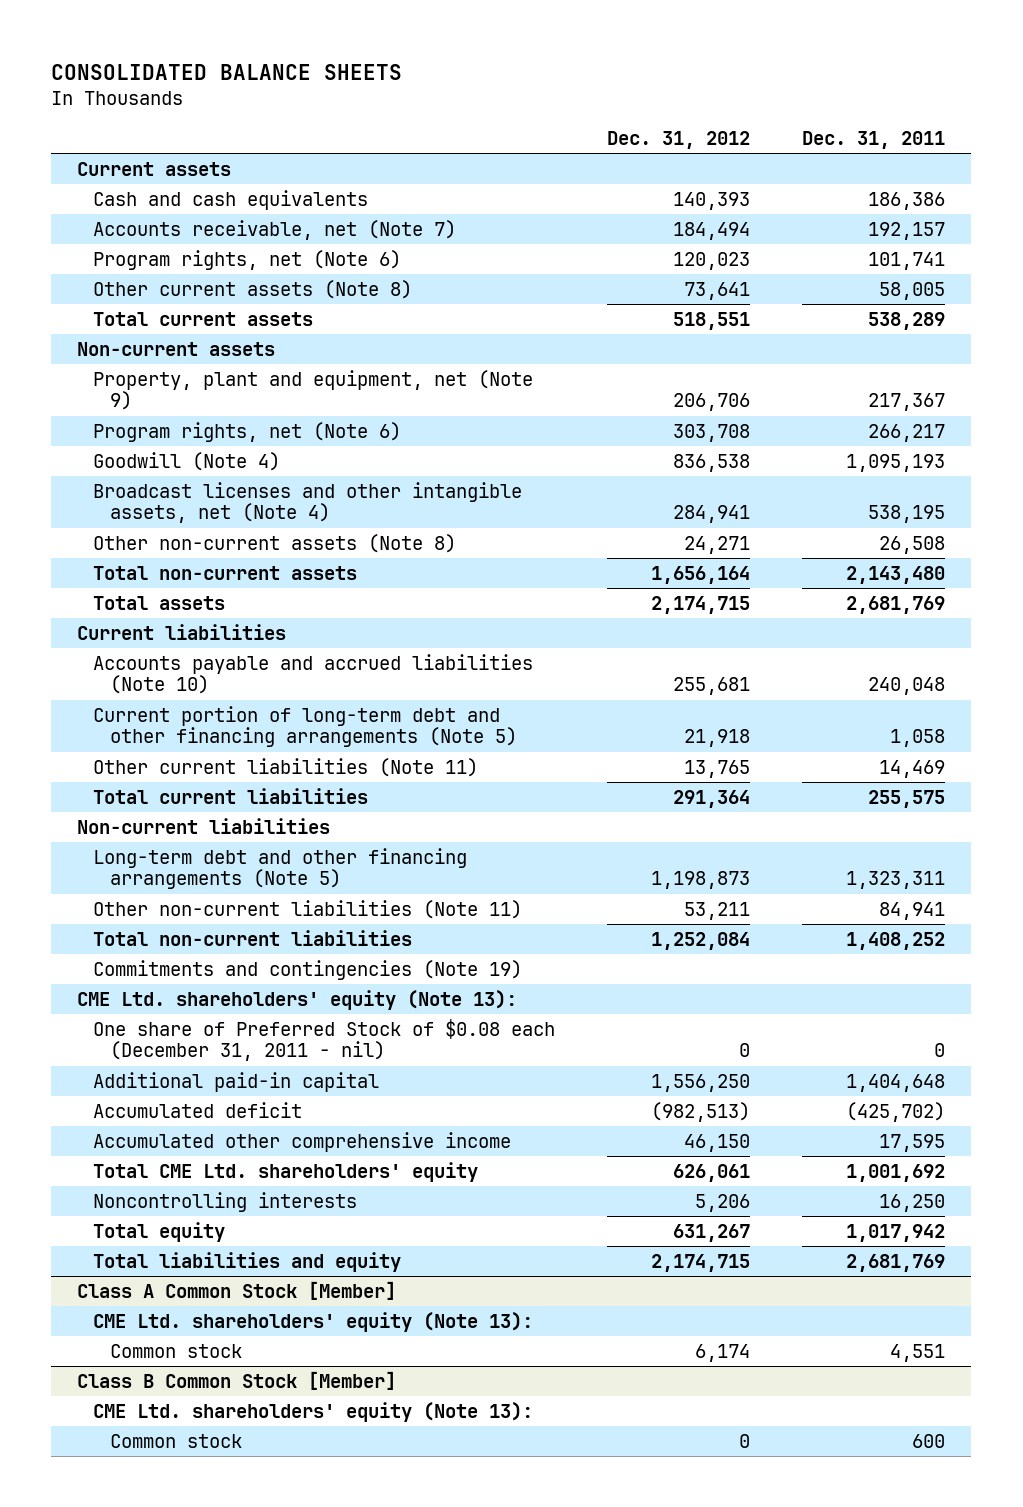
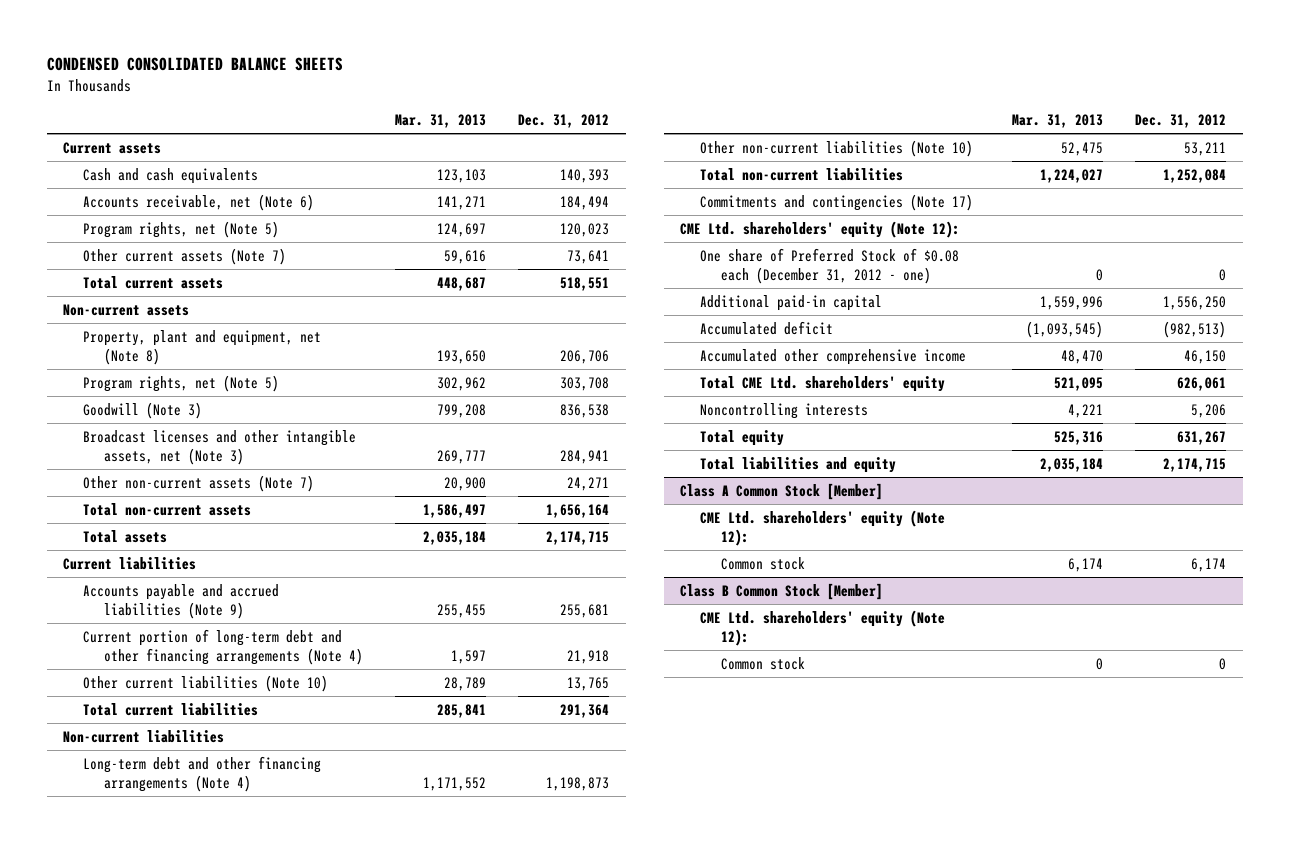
- CONSOLIDATED BALANCE SHEETS
+ CONDENSED CONSOLIDATED BALANCE SHEETS
- | Dec. 31, 2012 | Dec. 31, 2011
+ | Mar. 31, 2013 | Dec. 31, 2012
- Accounts receivable, net (Note 7) | 184,494 | 192,157
- Program rights, net (Note 6) | 120,023 | 101,741
- Other current assets (Note 8) | 73,641 | 58,005
+ Accounts receivable, net (Note 6) | 141,271 | 184,494
+ Program rights, net (Note 5) | 124,697 | 120,023
+ Other current assets (Note 7) | 59,616 | 73,641
- Property, plant and equipment, net (Note 9) | 206,706 | 217,367
- Program rights, net (Note 6) | 303,708 | 266,217
- Goodwill (Note 4) | 836,538 | 1,095,193
- Broadcast licenses and other intangible assets, net (Note 4) | 284,941 | 538,195
- Other non-current assets (Note 8) | 24,271 | 26,508
+ Property, plant and equipment, net (Note 8) | 193,650 | 206,706
+ Program rights, net (Note 5) | 302,962 | 303,708
+ Goodwill (Note 3) | 799,208 | 836,538
+ Broadcast licenses and other intangible assets, net (Note 3) | 269,777 | 284,941
+ Other non-current assets (Note 7) | 20,900 | 24,271
- Accounts payable and accrued liabilities (Note 10) | 255,681 | 240,048
- Current portion of long-term debt and other financing arrangements (Note 5) | 21,918 | 1,058
- Other current liabilities (Note 11) | 13,765 | 14,469
+ Accounts payable and accrued liabilities (Note 9) | 255,455 | 255,681
+ Current portion of long-term debt and other financing arrangements (Note 4) | 1,597 | 21,918
+ Other current liabilities (Note 10) | 28,789 | 13,765
- Long-term debt and other financing arrangements (Note 5) | 1,198,873 | 1,323,311
- Other non-current liabilities (Note 11) | 53,211 | 84,941
+ Long-term debt and other financing arrangements (Note 4) | 1,171,552 | 1,198,873
+ Other non-current liabilities (Note 10) | 52,475 | 53,211
- Commitments and contingencies (Note 19)
- CME Ltd. shareholders' equity (Note 13):
- One share of Preferred Stock of $0.08 each (December 31, 2011 - nil) | 0 | 0
+ Commitments and contingencies (Note 17)
+ CME Ltd. shareholders' equity (Note 12):
+ One share of Preferred Stock of $0.08 each (December 31, 2012 - one) | 0 | 0
@ Class A Common Stock [Member]
- CME Ltd. shareholders' equity (Note 13):
+ CME Ltd. shareholders' equity (Note 12):
@ Class B Common Stock [Member]
- CME Ltd. shareholders' equity (Note 13):
+ CME Ltd. shareholders' equity (Note 12):

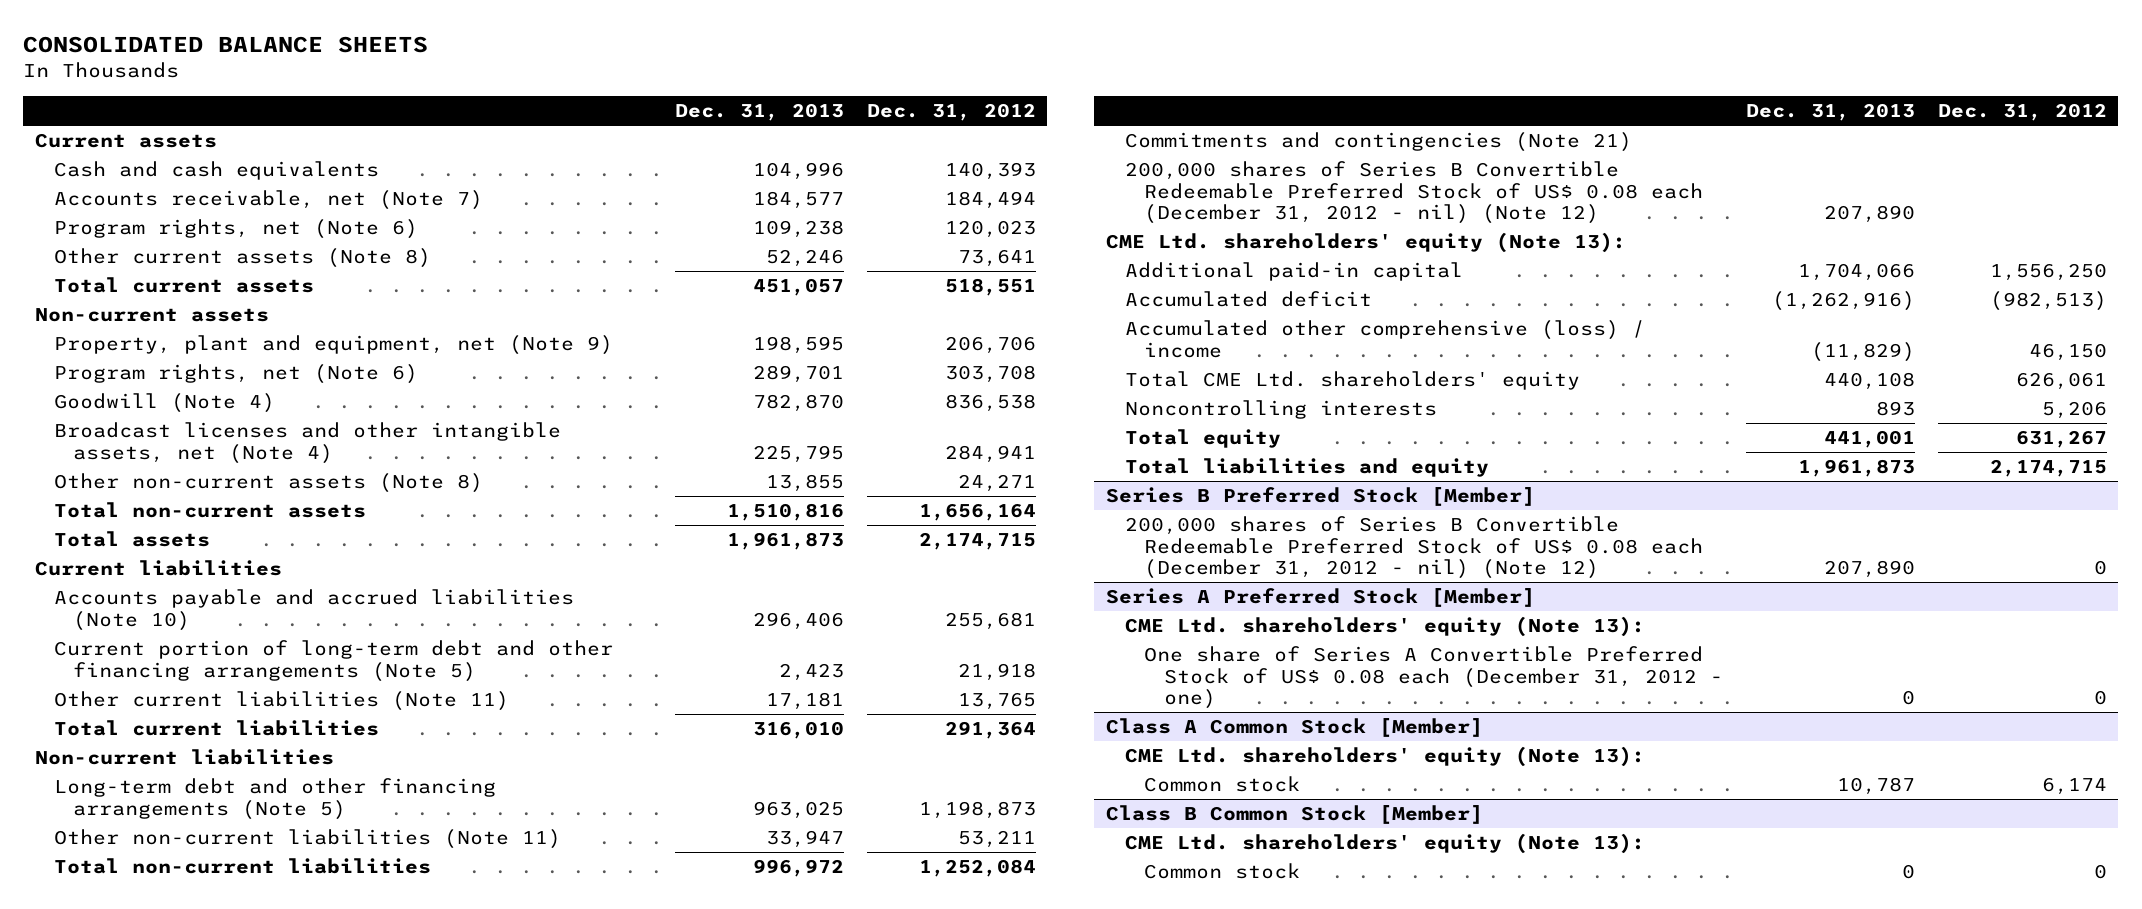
- CONDENSED CONSOLIDATED BALANCE SHEETS
+ CONSOLIDATED BALANCE SHEETS
- | Mar. 31, 2013 | Dec. 31, 2012
+ | Dec. 31, 2013 | Dec. 31, 2012
- Accounts receivable, net (Note 6) | 141,271 | 184,494
- Program rights, net (Note 5) | 124,697 | 120,023
- Other current assets (Note 7) | 59,616 | 73,641
+ Accounts receivable, net (Note 7) | 184,577 | 184,494
+ Program rights, net (Note 6) | 109,238 | 120,023
+ Other current assets (Note 8) | 52,246 | 73,641
- Property, plant and equipment, net (Note 8) | 193,650 | 206,706
- Program rights, net (Note 5) | 302,962 | 303,708
- Goodwill (Note 3) | 799,208 | 836,538
- Broadcast licenses and other intangible assets, net (Note 3) | 269,777 | 284,941
- Other non-current assets (Note 7) | 20,900 | 24,271
+ Property, plant and equipment, net (Note 9) | 198,595 | 206,706
+ Program rights, net (Note 6) | 289,701 | 303,708
+ Goodwill (Note 4) | 782,870 | 836,538
+ Broadcast licenses and other intangible assets, net (Note 4) | 225,795 | 284,941
+ Other non-current assets (Note 8) | 13,855 | 24,271
- Accounts payable and accrued liabilities (Note 9) | 255,455 | 255,681
- Current portion of long-term debt and other financing arrangements (Note 4) | 1,597 | 21,918
- Other current liabilities (Note 10) | 28,789 | 13,765
+ Accounts payable and accrued liabilities (Note 10) | 296,406 | 255,681
+ Current portion of long-term debt and other financing arrangements (Note 5) | 2,423 | 21,918
+ Other current liabilities (Note 11) | 17,181 | 13,765
- Long-term debt and other financing arrangements (Note 4) | 1,171,552 | 1,198,873
- Other non-current liabilities (Note 10) | 52,475 | 53,211
+ Long-term debt and other financing arrangements (Note 5) | 963,025 | 1,198,873
+ Other non-current liabilities (Note 11) | 33,947 | 53,211
- Commitments and contingencies (Note 17)
- CME Ltd. shareholders' equity (Note 12):
- One share of Preferred Stock of $0.08 each (December 31, 2012 - one) | 0 | 0
+ Commitments and contingencies (Note 21)
+ 200,000 shares of Series B Convertible Redeemable Preferred Stock of US$ 0.08 each (December 31, 2012 - nil) (Note 12) | 207,890 |
+ CME Ltd. shareholders' equity (Note 13):
- Accumulated other comprehensive income | 48,470 | 46,150
+ Accumulated other comprehensive (loss) / income | (11,829) | 46,150
+ Series B Preferred Stock [Member]
+ 200,000 shares of Series B Convertible Redeemable Preferred Stock of US$ 0.08 each (December 31, 2012 - nil) (Note 12) | 207,890 | 0
+ Series A Preferred Stock [Member]
+ CME Ltd. shareholders' equity (Note 13):
+ One share of Series A Convertible Preferred Stock of US$ 0.08 each (December 31, 2012 - one) | 0 | 0
@ Class A Common Stock [Member]
- CME Ltd. shareholders' equity (Note 12):
+ CME Ltd. shareholders' equity (Note 13):
@ Class B Common Stock [Member]
- CME Ltd. shareholders' equity (Note 12):
+ CME Ltd. shareholders' equity (Note 13):

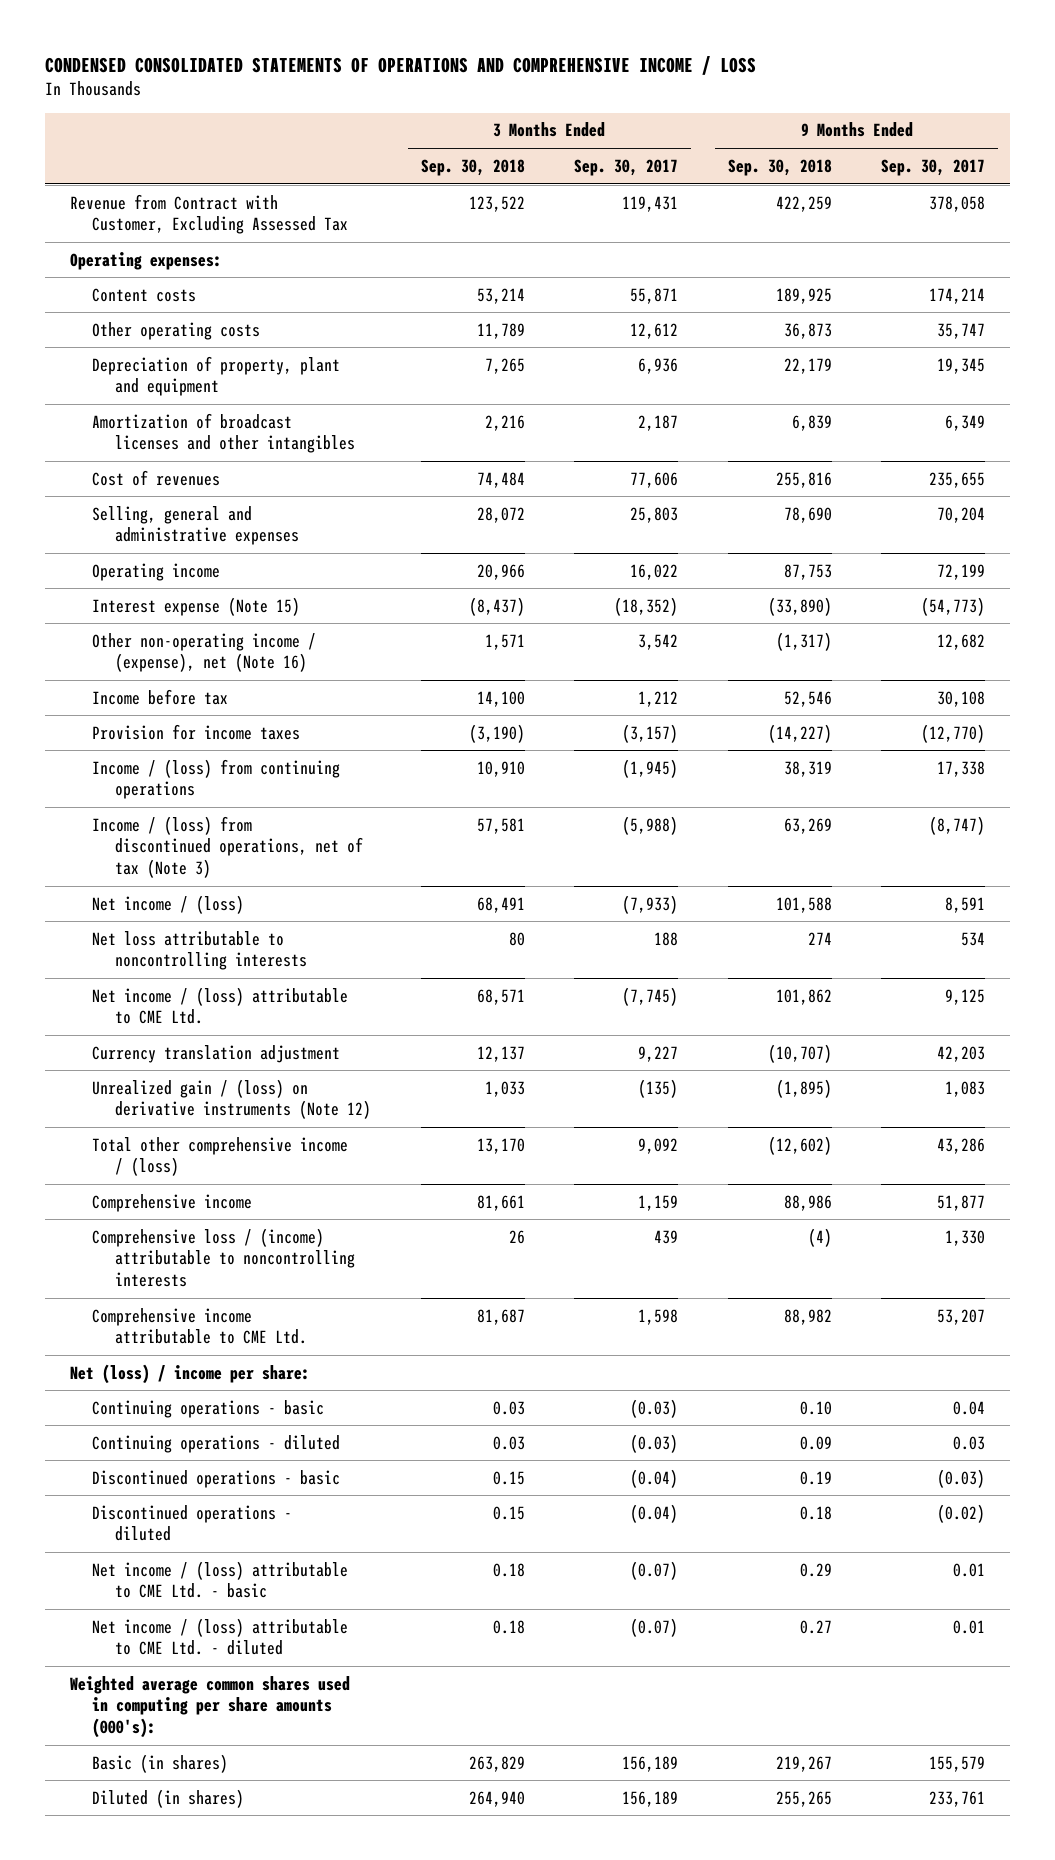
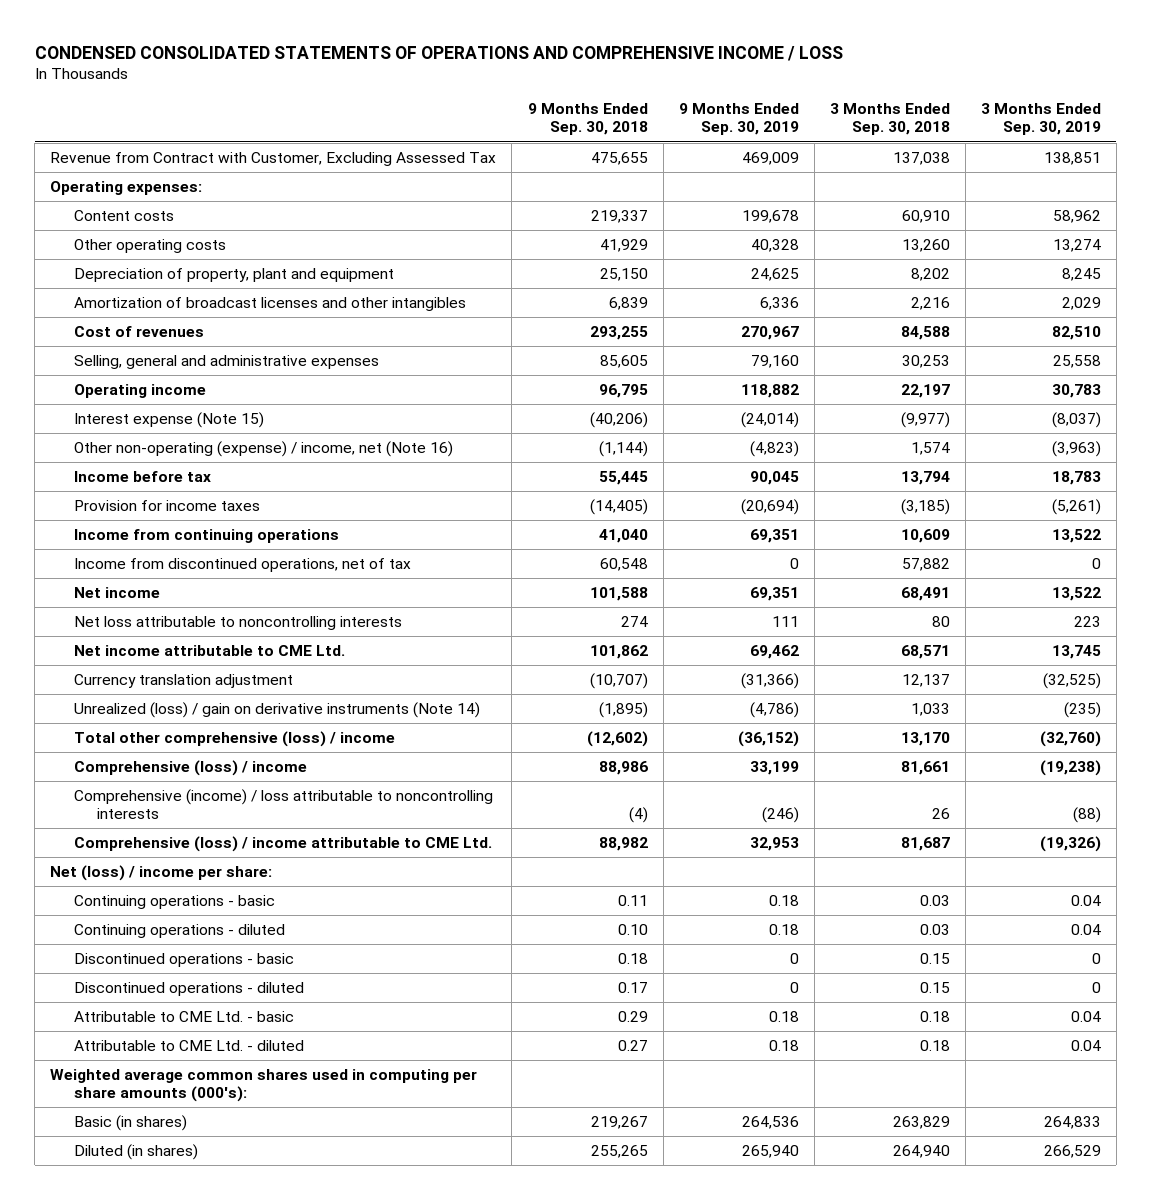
- | 3 Months Ended Sep. 30, 2018 | 3 Months Ended Sep. 30, 2017 | 9 Months Ended Sep. 30, 2018 | 9 Months Ended Sep. 30, 2017
+ | 9 Months Ended Sep. 30, 2018 | 9 Months Ended Sep. 30, 2019 | 3 Months Ended Sep. 30, 2018 | 3 Months Ended Sep. 30, 2019
- Revenue from Contract with Customer, Excluding Assessed Tax | 123,522 | 119,431 | 422,259 | 378,058
+ Revenue from Contract with Customer, Excluding Assessed Tax | 475,655 | 469,009 | 137,038 | 138,851
- Content costs | 53,214 | 55,871 | 189,925 | 174,214
- Other operating costs | 11,789 | 12,612 | 36,873 | 35,747
- Depreciation of property, plant and equipment | 7,265 | 6,936 | 22,179 | 19,345
+ Content costs | 219,337 | 199,678 | 60,910 | 58,962
+ Other operating costs | 41,929 | 40,328 | 13,260 | 13,274
+ Depreciation of property, plant and equipment | 25,150 | 24,625 | 8,202 | 8,245
- Cost of revenues | 74,484 | 77,606 | 255,816 | 235,655
- Selling, general and administrative expenses | 28,072 | 25,803 | 78,690 | 70,204
- Operating income | 20,966 | 16,022 | 87,753 | 72,199
- Interest expense (Note 15) | (8,437) | (18,352) | (33,890) | (54,773)
- Other non-operating income / (expense), net (Note 16) | 1,571 | 3,542 | (1,317) | 12,682
- Income before tax | 14,100 | 1,212 | 52,546 | 30,108
- Provision for income taxes | (3,190) | (3,157) | (14,227) | (12,770)
- Income / (loss) from continuing operations | 10,910 | (1,945) | 38,319 | 17,338
- Income / (loss) from discontinued operations, net of tax (Note 3) | 57,581 | (5,988) | 63,269 | (8,747)
- Net income / (loss) | 68,491 | (7,933) | 101,588 | 8,591
+ Cost of revenues | 293,255 | 270,967 | 84,588 | 82,510
+ Selling, general and administrative expenses | 85,605 | 79,160 | 30,253 | 25,558
+ Operating income | 96,795 | 118,882 | 22,197 | 30,783
+ Interest expense (Note 15) | (40,206) | (24,014) | (9,977) | (8,037)
+ Other non-operating (expense) / income, net (Note 16) | (1,144) | (4,823) | 1,574 | (3,963)
+ Income before tax | 55,445 | 90,045 | 13,794 | 18,783
+ Provision for income taxes | (14,405) | (20,694) | (3,185) | (5,261)
+ Income from continuing operations | 41,040 | 69,351 | 10,609 | 13,522
+ Income from discontinued operations, net of tax | 60,548 | 0 | 57,882 | 0
+ Net income | 101,588 | 69,351 | 68,491 | 13,522
- Net income / (loss) attributable to CME Ltd. | 68,571 | (7,745) | 101,862 | 9,125
+ Net income attributable to CME Ltd. | 101,862 | 69,462 | 68,571 | 13,745
- Unrealized gain / (loss) on derivative instruments (Note 12) | 1,033 | (135) | (1,895) | 1,083
- Total other comprehensive income / (loss) | 13,170 | 9,092 | (12,602) | 43,286
- Comprehensive income | 81,661 | 1,159 | 88,986 | 51,877
- Comprehensive loss / (income) attributable to noncontrolling interests | 26 | 439 | (4) | 1,330
- Comprehensive income attributable to CME Ltd. | 81,687 | 1,598 | 88,982 | 53,207
+ Unrealized (loss) / gain on derivative instruments (Note 14) | (1,895) | (4,786) | 1,033 | (235)
+ Total other comprehensive (loss) / income | (12,602) | (36,152) | 13,170 | (32,760)
+ Comprehensive (loss) / income | 88,986 | 33,199 | 81,661 | (19,238)
+ Comprehensive (income) / loss attributable to noncontrolling interests | (4) | (246) | 26 | (88)
+ Comprehensive (loss) / income attributable to CME Ltd. | 88,982 | 32,953 | 81,687 | (19,326)
- Continuing operations - basic | 0.03 | (0.03) | 0.10 | 0.04
- Continuing operations - diluted | 0.03 | (0.03) | 0.09 | 0.03
- Discontinued operations - basic | 0.15 | (0.04) | 0.19 | (0.03)
- Discontinued operations - diluted | 0.15 | (0.04) | 0.18 | (0.02)
- Net income / (loss) attributable to CME Ltd. - basic | 0.18 | (0.07) | 0.29 | 0.01
- Net income / (loss) attributable to CME Ltd. - diluted | 0.18 | (0.07) | 0.27 | 0.01
+ Continuing operations - basic | 0.11 | 0.18 | 0.03 | 0.04
+ Continuing operations - diluted | 0.10 | 0.18 | 0.03 | 0.04
+ Discontinued operations - basic | 0.18 | 0 | 0.15 | 0
+ Discontinued operations - diluted | 0.17 | 0 | 0.15 | 0
+ Attributable to CME Ltd. - basic | 0.29 | 0.18 | 0.18 | 0.04
+ Attributable to CME Ltd. - diluted | 0.27 | 0.18 | 0.18 | 0.04

